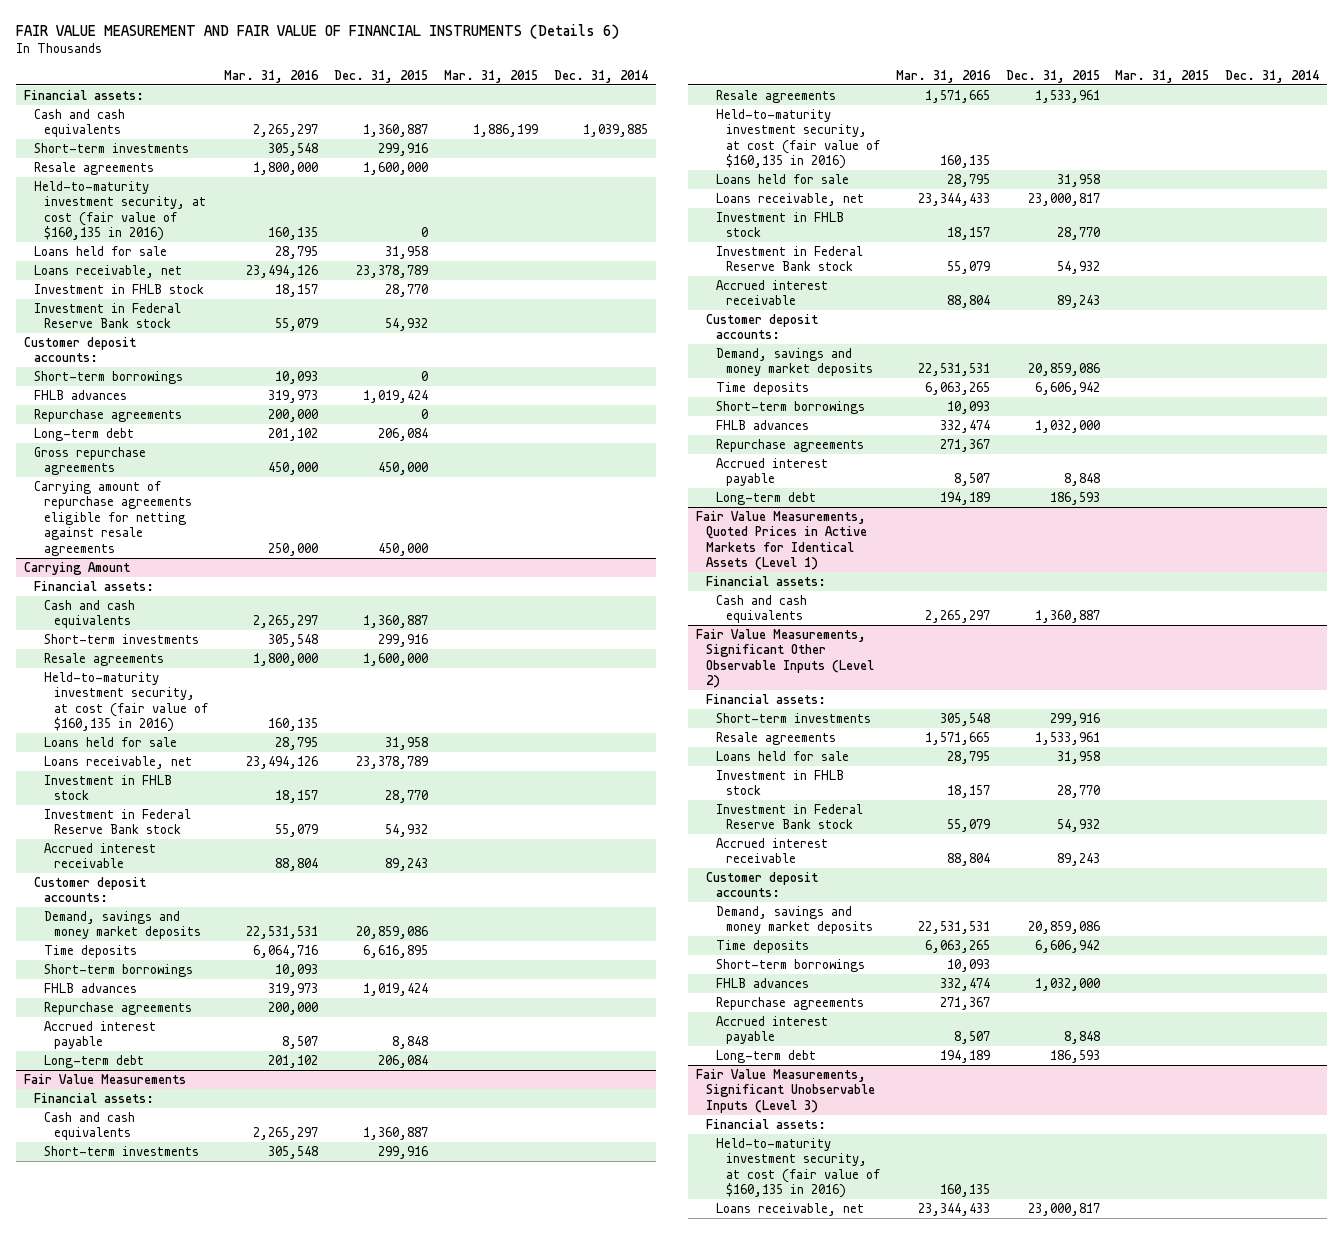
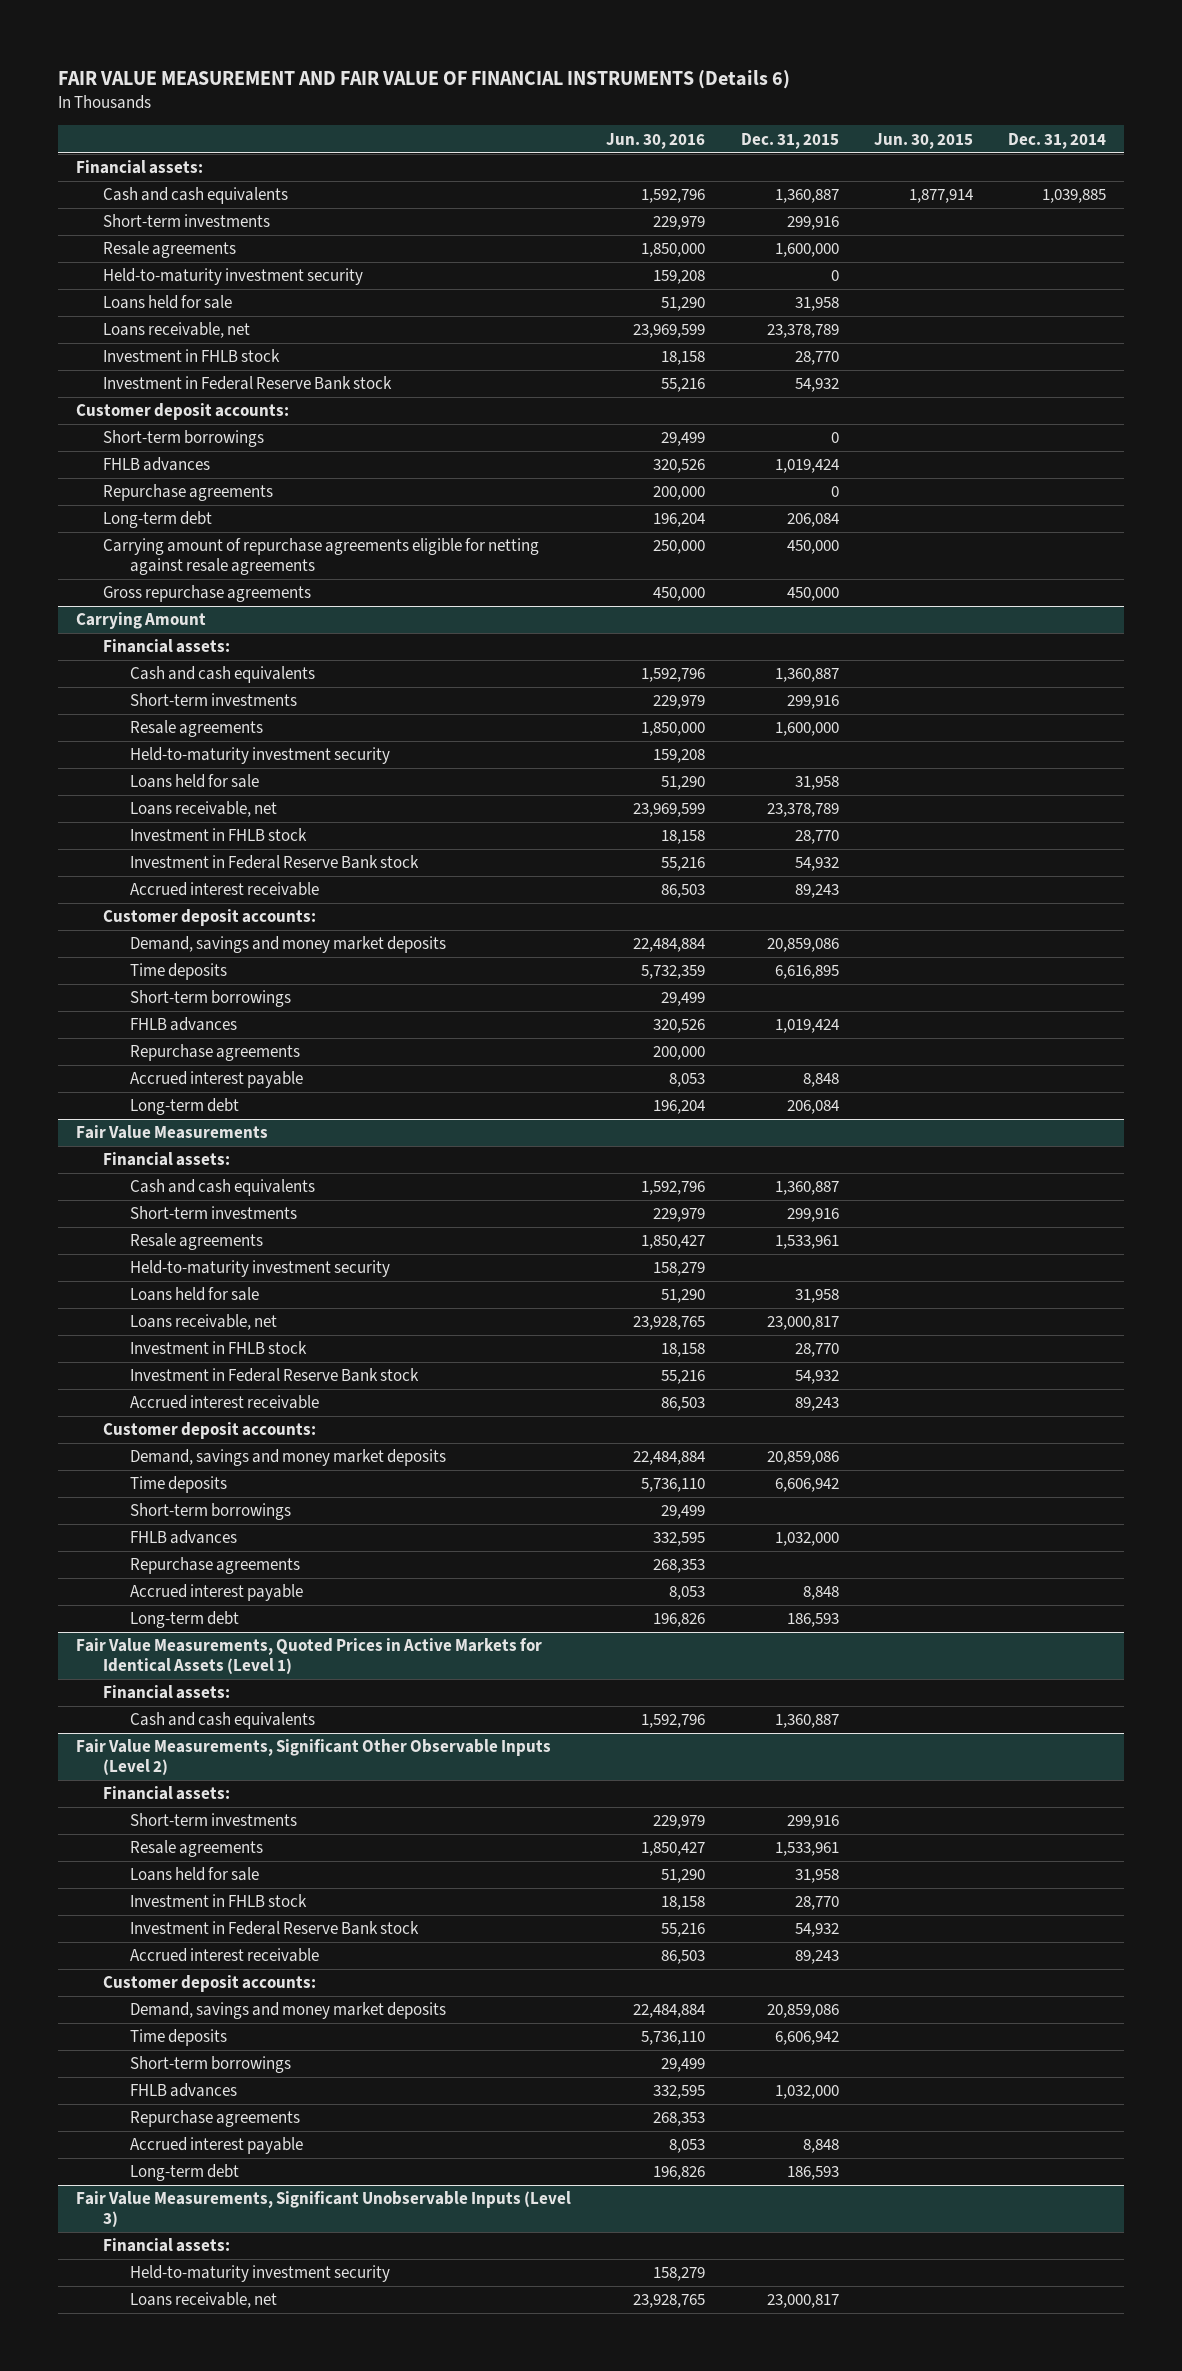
- | Mar. 31, 2016 | Dec. 31, 2015 | Mar. 31, 2015 | Dec. 31, 2014
+ | Jun. 30, 2016 | Dec. 31, 2015 | Jun. 30, 2015 | Dec. 31, 2014
- Held-to-maturity investment security, at cost (fair value of $160,135 in 2016) | 160,135 | 0 | |
+ Held-to-maturity investment security | 159,208 | 0 | |
moved down: Gross repurchase agreements | 450,000 | 450,000 | |
@ Carrying Amount
- Held-to-maturity investment security, at cost (fair value of $160,135 in 2016) | 160,135 | | |
+ Held-to-maturity investment security | 159,208 | | |
@ Fair Value Measurements
- Held-to-maturity investment security, at cost (fair value of $160,135 in 2016) | 160,135 | | |
+ Held-to-maturity investment security | 158,279 | | |
@ Fair Value Measurements, Significant Unobservable Inputs (Level 3)
- Held-to-maturity investment security, at cost (fair value of $160,135 in 2016) | 160,135 | | |
+ Held-to-maturity investment security | 158,279 | | |

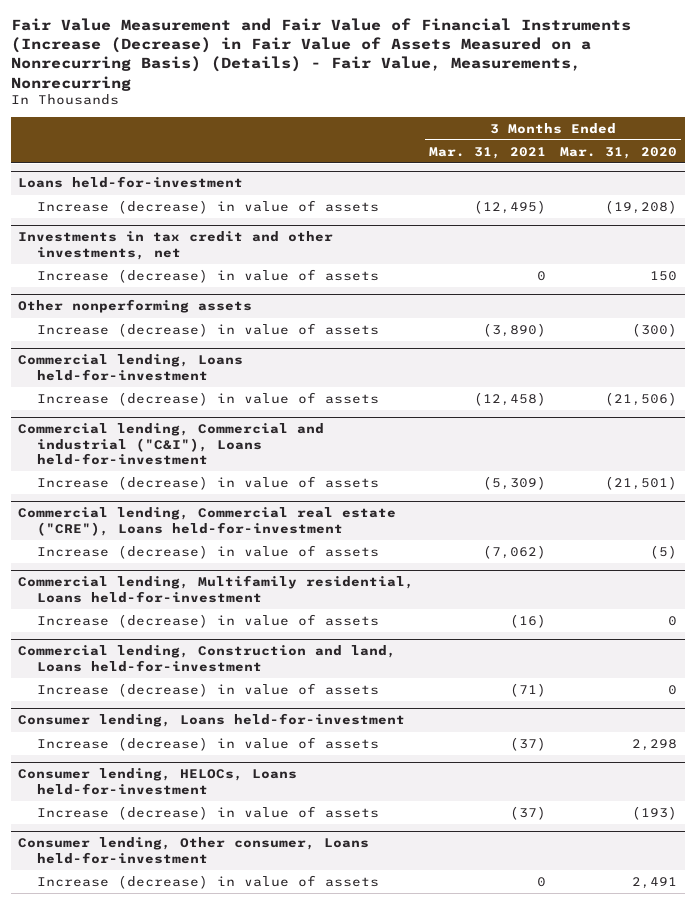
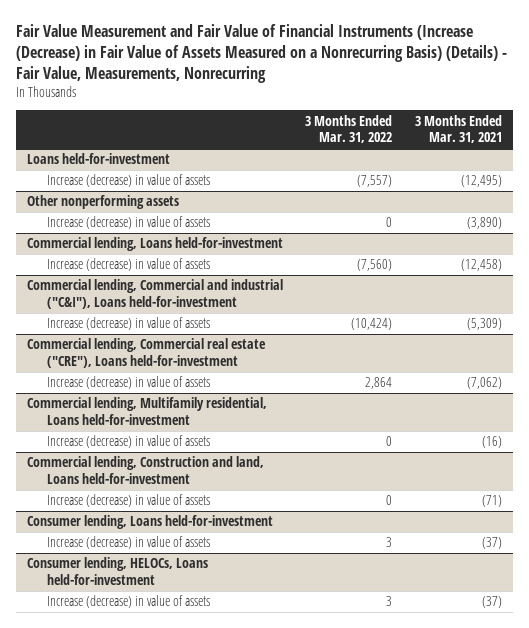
- | 3 Months Ended Mar. 31, 2021 | 3 Months Ended Mar. 31, 2020
+ | 3 Months Ended Mar. 31, 2022 | 3 Months Ended Mar. 31, 2021
- Investments in tax credit and other investments, net
- Increase (decrease) in value of assets | 0 | 150
- Consumer lending, Other consumer, Loans held-for-investment
- Increase (decrease) in value of assets | 0 | 2,491

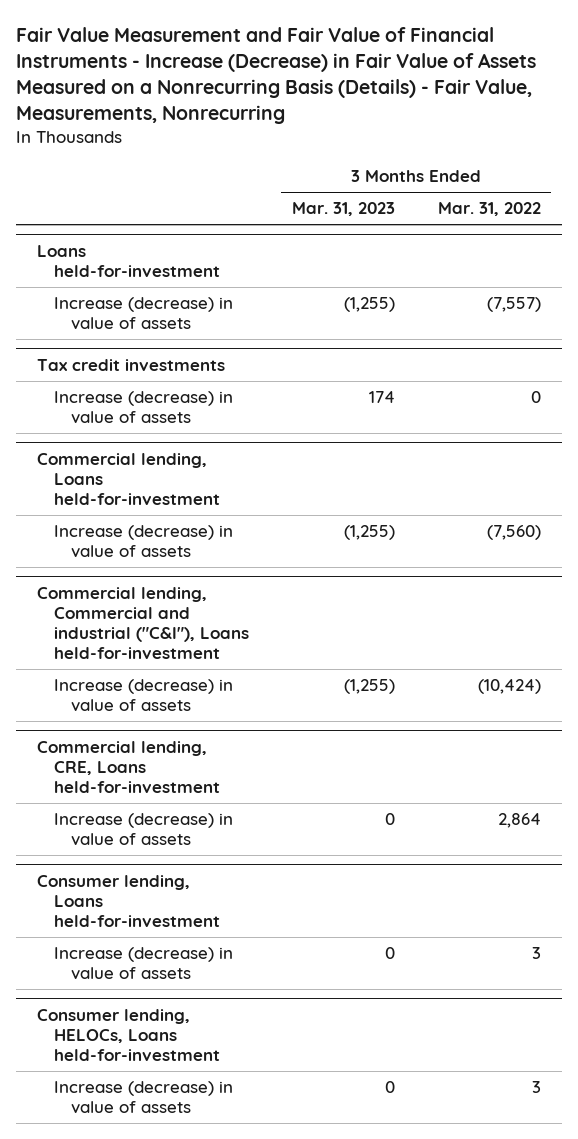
- Fair Value Measurement and Fair Value of Financial Instruments (Increase (Decrease) in Fair Value of Assets Measured on a Nonrecurring Basis) (Details) - Fair Value, Measurements, Nonrecurring
+ Fair Value Measurement and Fair Value of Financial Instruments - Increase (Decrease) in Fair Value of Assets Measured on a Nonrecurring Basis (Details) - Fair Value, Measurements, Nonrecurring
- | 3 Months Ended Mar. 31, 2022 | 3 Months Ended Mar. 31, 2021
+ | 3 Months Ended Mar. 31, 2023 | 3 Months Ended Mar. 31, 2022
- Other nonperforming assets
+ Tax credit investments
- Commercial lending, Commercial real estate ("CRE"), Loans held-for-investment
+ Commercial lending, CRE, Loans held-for-investment
- Commercial lending, Multifamily residential, Loans held-for-investment
- Increase (decrease) in value of assets | 0 | (16)
- Commercial lending, Construction and land, Loans held-for-investment
- Increase (decrease) in value of assets | 0 | (71)

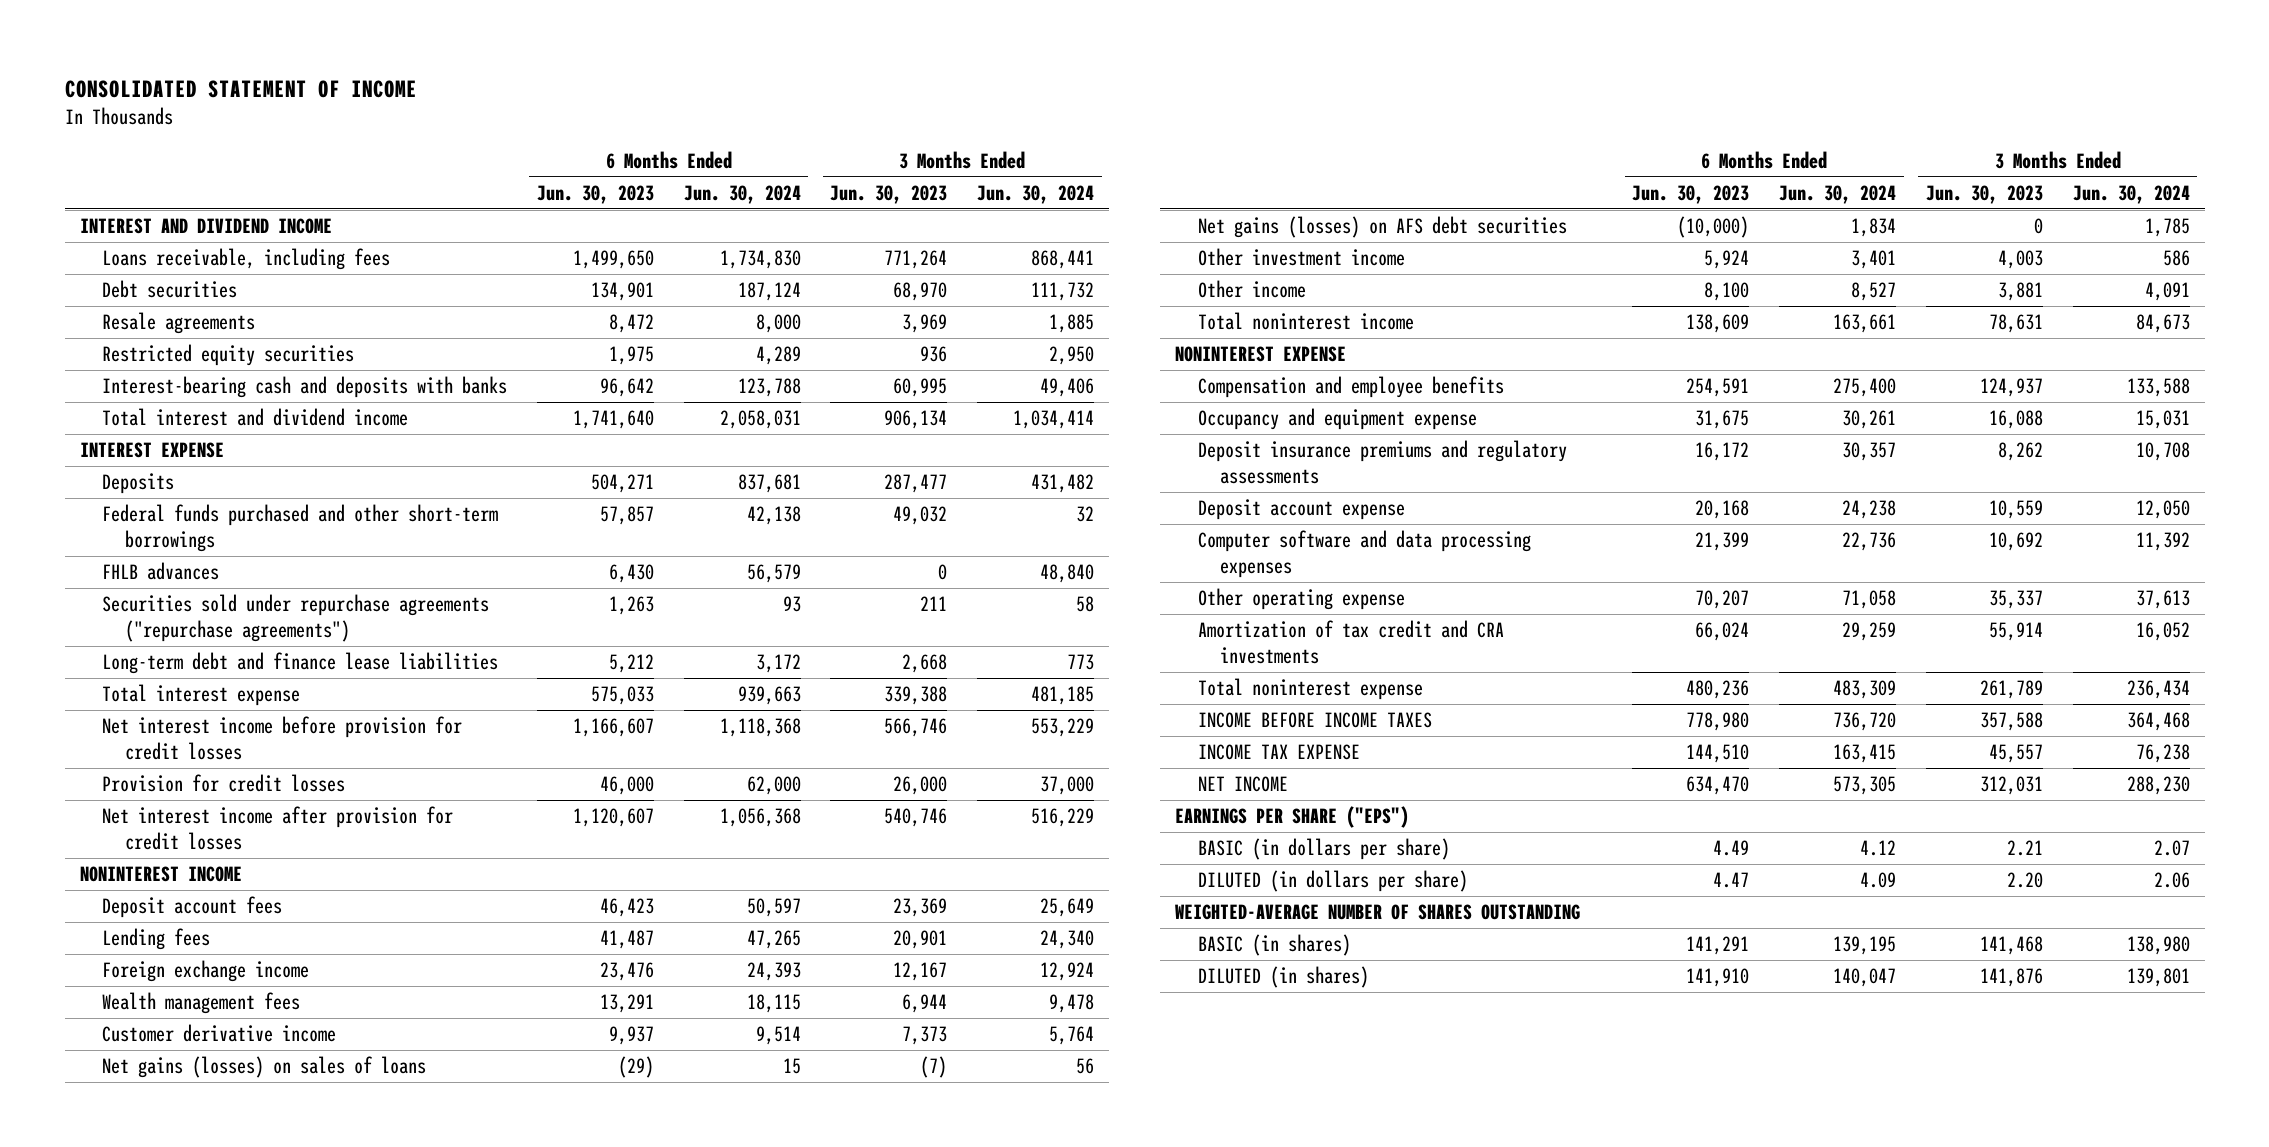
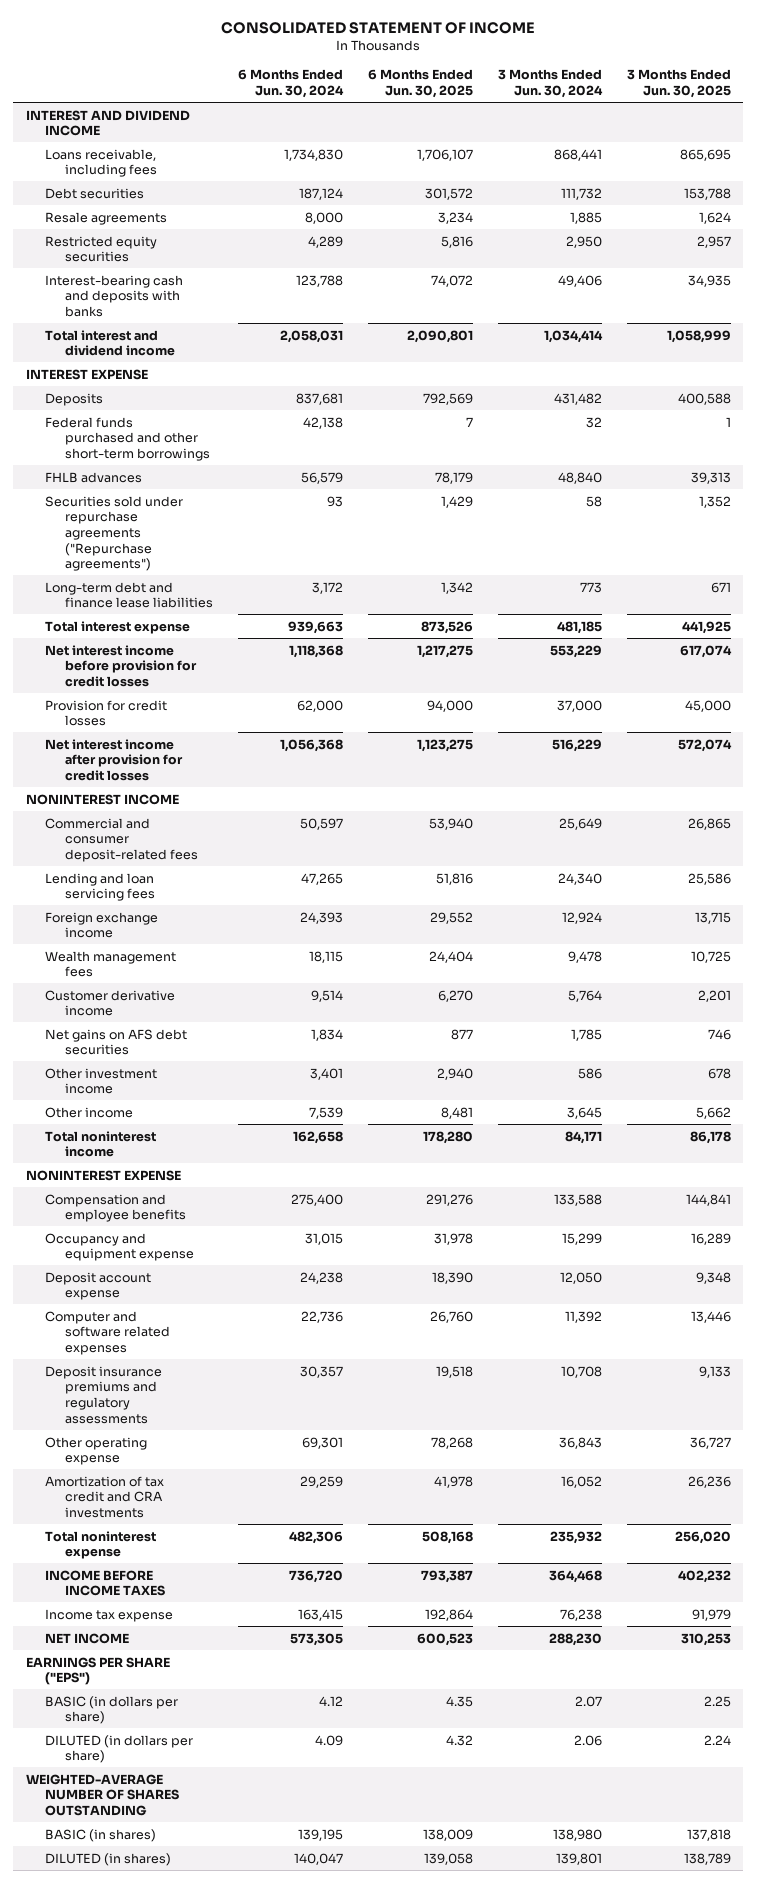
- | 6 Months Ended Jun. 30, 2023 | 6 Months Ended Jun. 30, 2024 | 3 Months Ended Jun. 30, 2023 | 3 Months Ended Jun. 30, 2024
+ | 6 Months Ended Jun. 30, 2024 | 6 Months Ended Jun. 30, 2025 | 3 Months Ended Jun. 30, 2024 | 3 Months Ended Jun. 30, 2025
- Securities sold under repurchase agreements ("repurchase agreements") | 1,263 | 93 | 211 | 58
+ Securities sold under repurchase agreements ("Repurchase agreements") | 93 | 1,429 | 58 | 1,352
- Deposit account fees | 46,423 | 50,597 | 23,369 | 25,649
- Lending fees | 41,487 | 47,265 | 20,901 | 24,340
+ Commercial and consumer deposit-related fees | 50,597 | 53,940 | 25,649 | 26,865
+ Lending and loan servicing fees | 47,265 | 51,816 | 24,340 | 25,586
- Net gains (losses) on sales of loans | (29) | 15 | (7) | 56
- Net gains (losses) on AFS debt securities | (10,000) | 1,834 | 0 | 1,785
+ Net gains on AFS debt securities | 1,834 | 877 | 1,785 | 746
- Other income | 8,100 | 8,527 | 3,881 | 4,091
- Total noninterest income | 138,609 | 163,661 | 78,631 | 84,673
+ Other income | 7,539 | 8,481 | 3,645 | 5,662
+ Total noninterest income | 162,658 | 178,280 | 84,171 | 86,178
- Occupancy and equipment expense | 31,675 | 30,261 | 16,088 | 15,031
+ Occupancy and equipment expense | 31,015 | 31,978 | 15,299 | 16,289
- Computer software and data processing expenses | 21,399 | 22,736 | 10,692 | 11,392
- Other operating expense | 70,207 | 71,058 | 35,337 | 37,613
+ Computer and software related expenses | 22,736 | 26,760 | 11,392 | 13,446
moved down: Deposit insurance premiums and regulatory assessments | 30,357 | 19,518 | 10,708 | 9,133
+ Other operating expense | 69,301 | 78,268 | 36,843 | 36,727
- Total noninterest expense | 480,236 | 483,309 | 261,789 | 236,434
+ Total noninterest expense | 482,306 | 508,168 | 235,932 | 256,020
- INCOME TAX EXPENSE | 144,510 | 163,415 | 45,557 | 76,238
+ Income tax expense | 163,415 | 192,864 | 76,238 | 91,979

